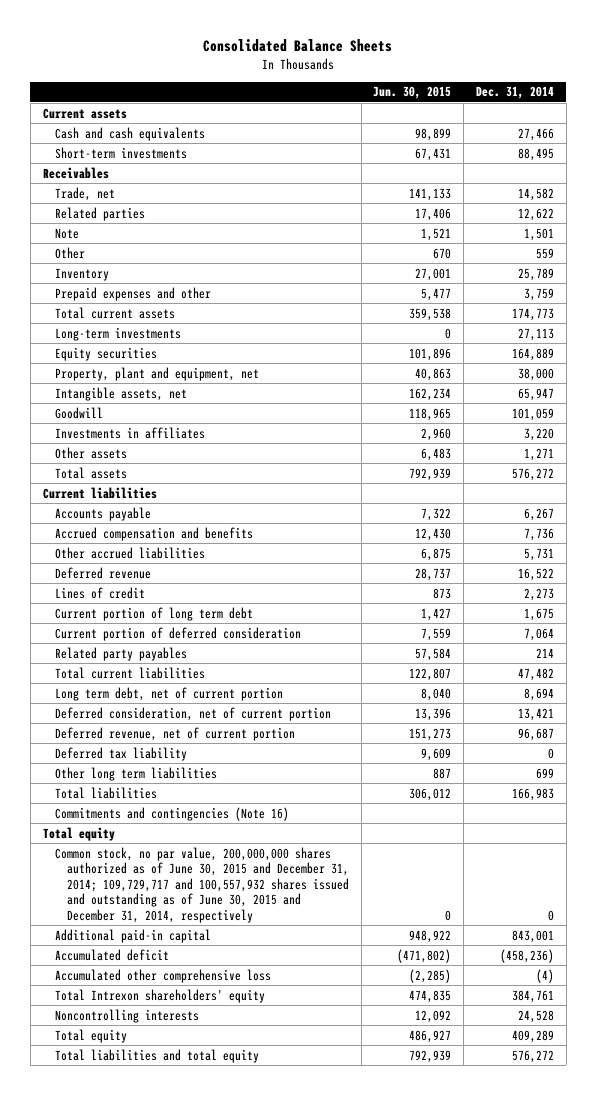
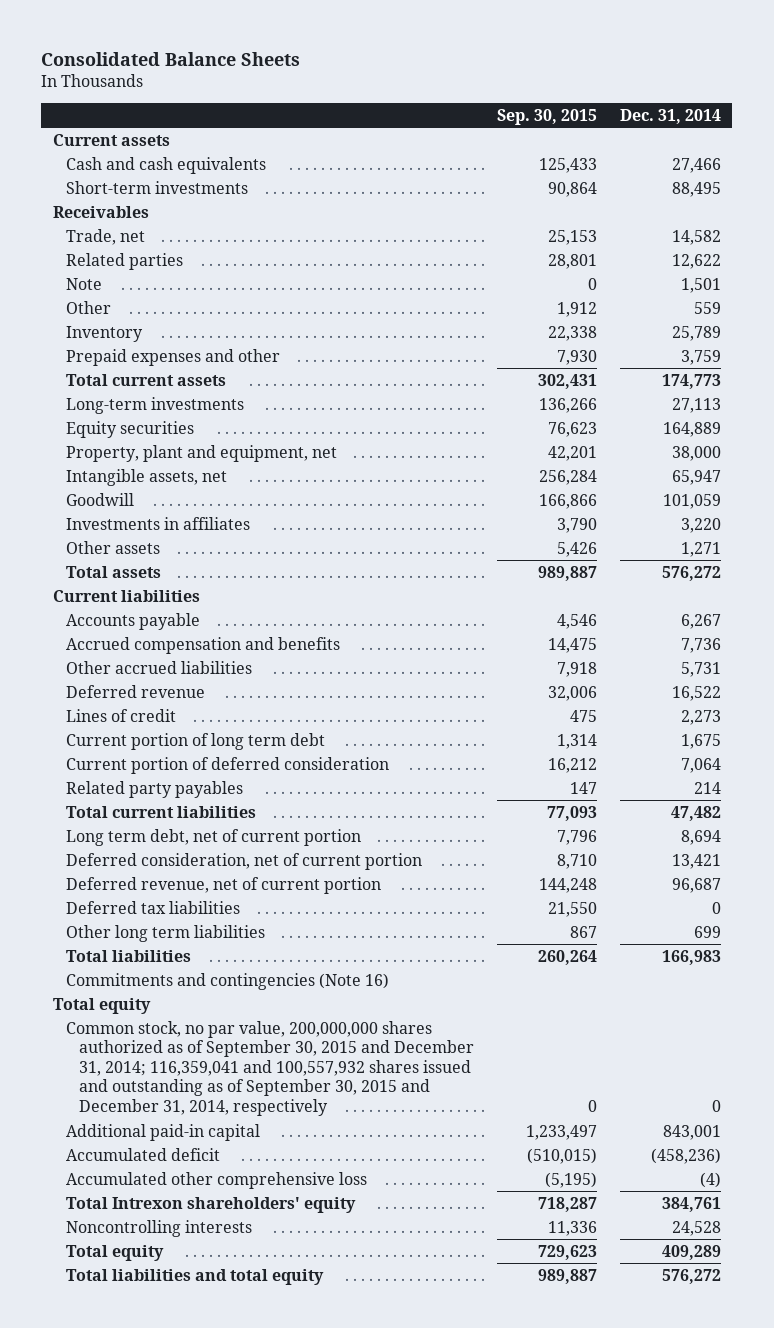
- | Jun. 30, 2015 | Dec. 31, 2014
+ | Sep. 30, 2015 | Dec. 31, 2014
- Deferred tax liability | 9,609 | 0
+ Deferred tax liabilities | 21,550 | 0
- Common stock, no par value, 200,000,000 shares authorized as of June 30, 2015 and December 31, 2014; 109,729,717 and 100,557,932 shares issued and outstanding as of June 30, 2015 and December 31, 2014, respectively | 0 | 0
+ Common stock, no par value, 200,000,000 shares authorized as of September 30, 2015 and December 31, 2014; 116,359,041 and 100,557,932 shares issued and outstanding as of September 30, 2015 and December 31, 2014, respectively | 0 | 0

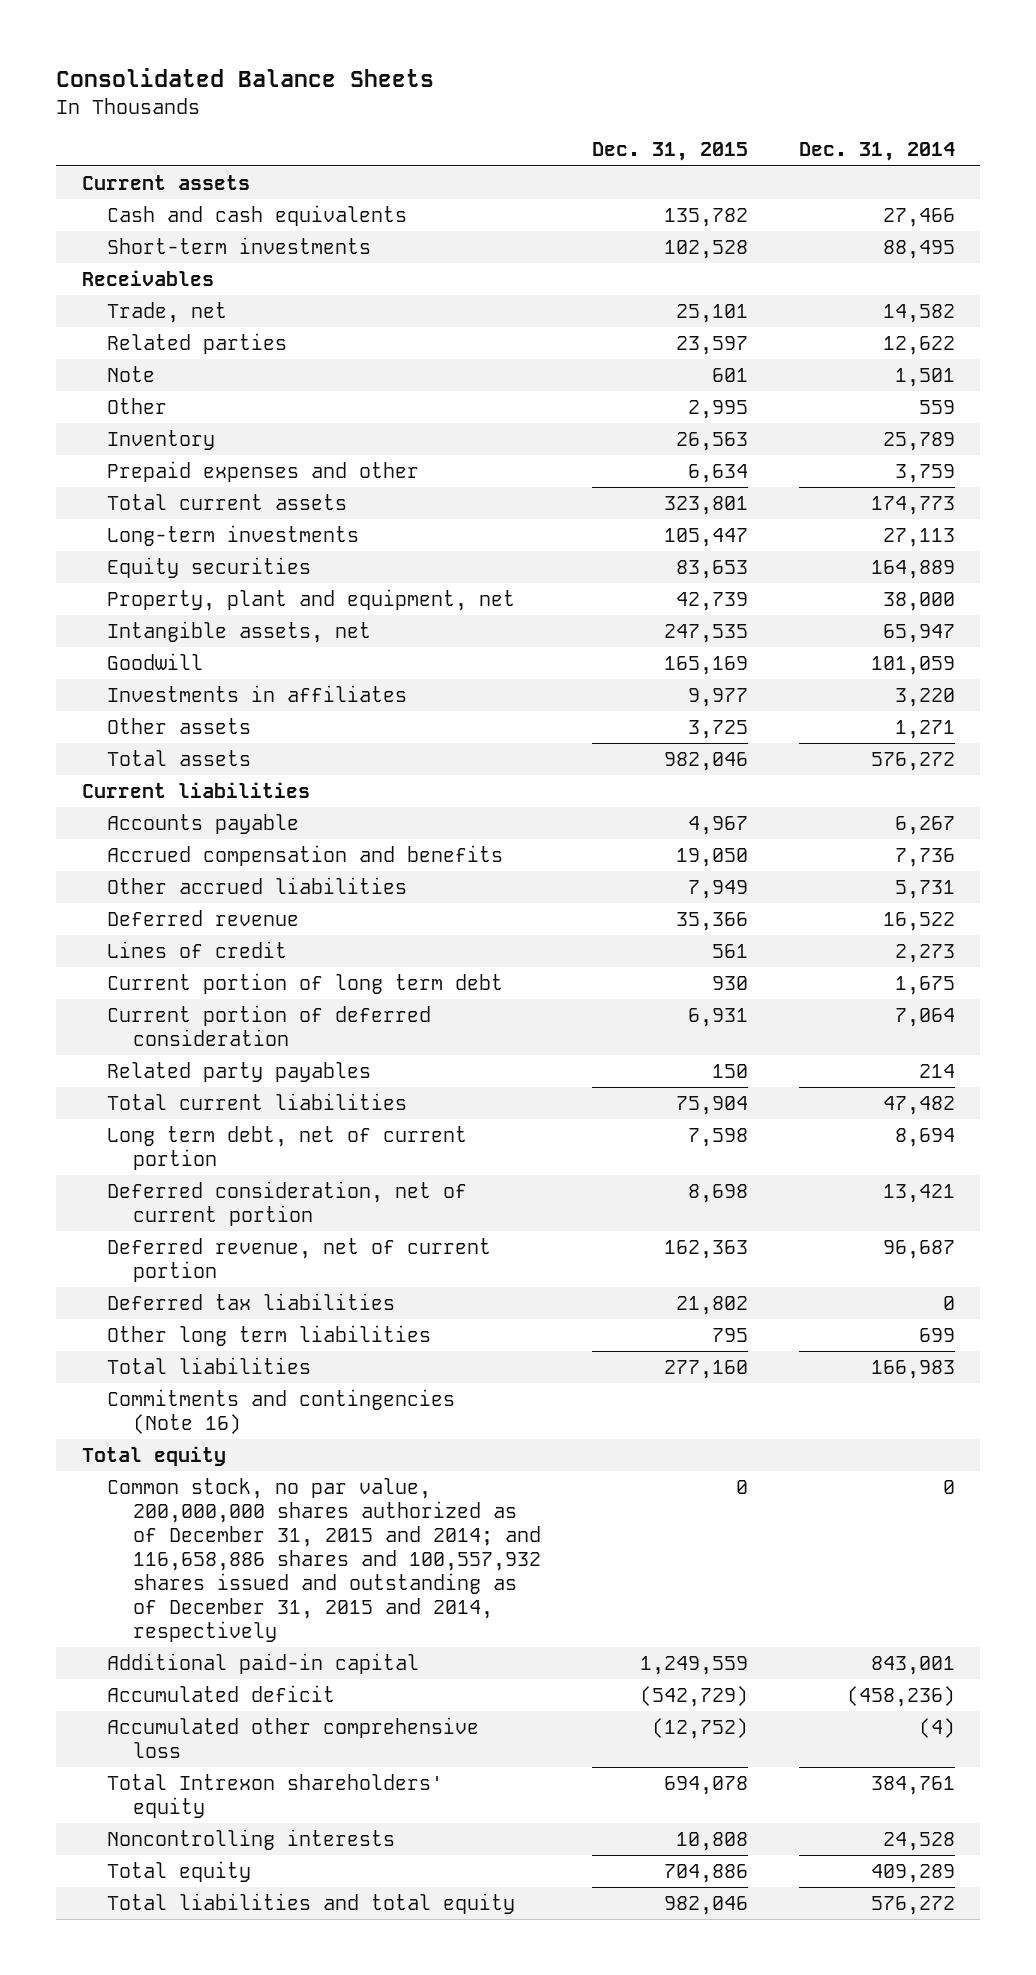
- | Sep. 30, 2015 | Dec. 31, 2014
+ | Dec. 31, 2015 | Dec. 31, 2014
- Common stock, no par value, 200,000,000 shares authorized as of September 30, 2015 and December 31, 2014; 116,359,041 and 100,557,932 shares issued and outstanding as of September 30, 2015 and December 31, 2014, respectively | 0 | 0
+ Common stock, no par value, 200,000,000 shares authorized as of December 31, 2015 and 2014; and 116,658,886 shares and 100,557,932 shares issued and outstanding as of December 31, 2015 and 2014, respectively | 0 | 0

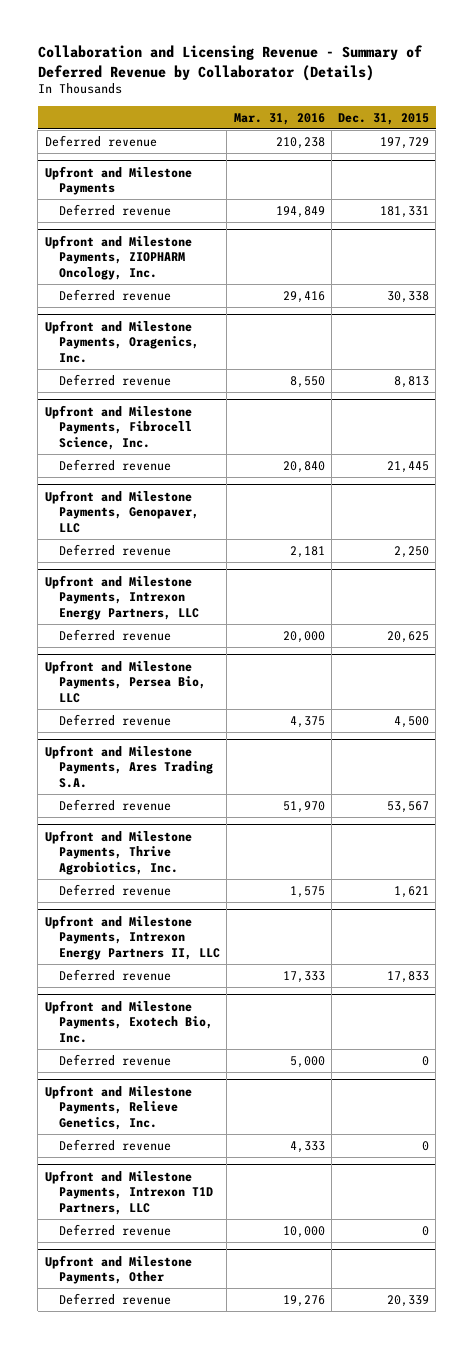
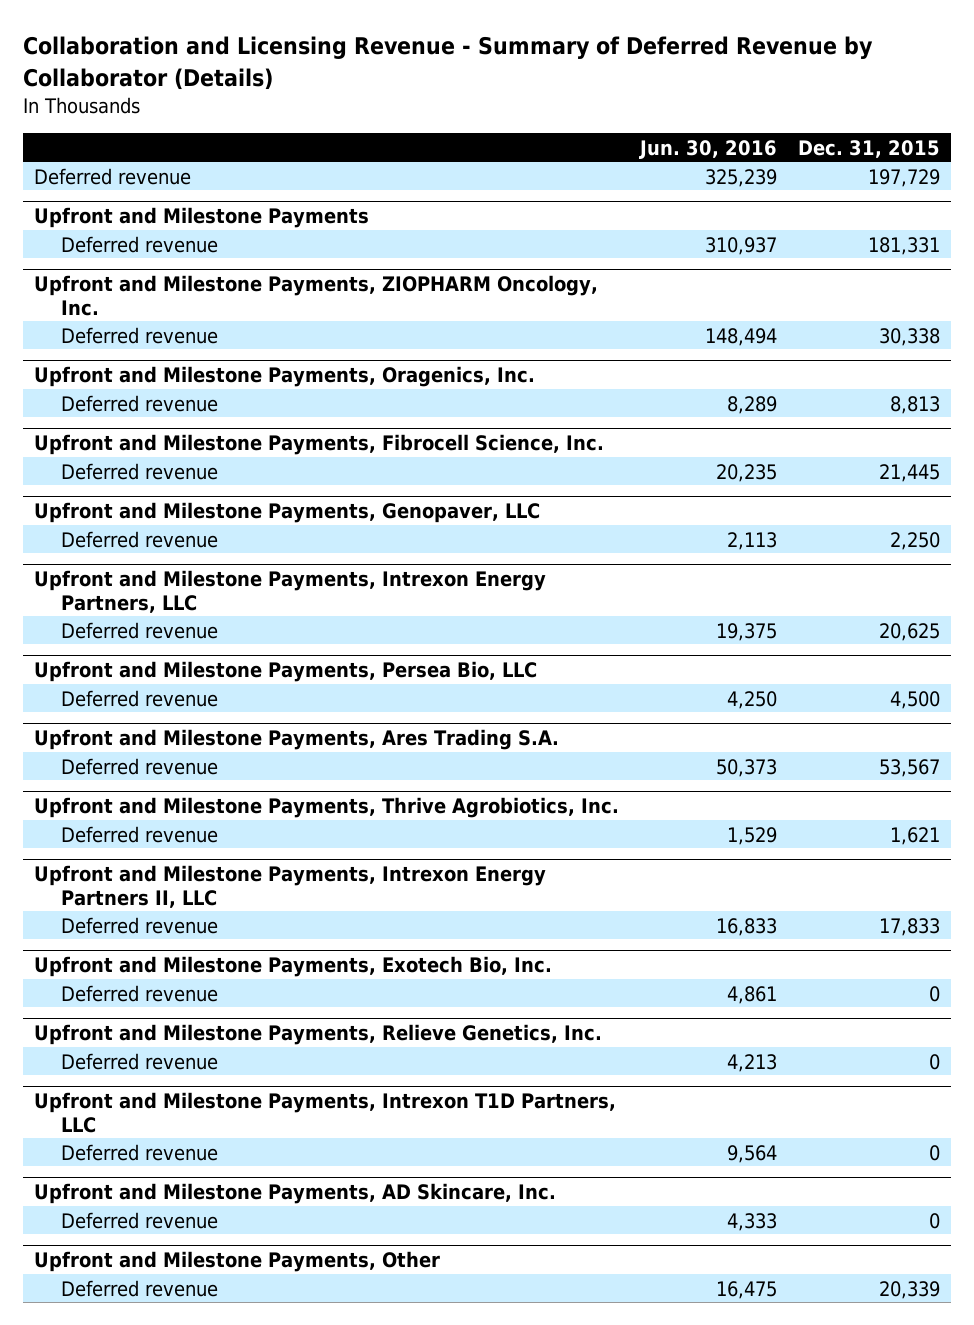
- | Mar. 31, 2016 | Dec. 31, 2015
+ | Jun. 30, 2016 | Dec. 31, 2015
+ Upfront and Milestone Payments, AD Skincare, Inc.
+ Deferred revenue | 4,333 | 0

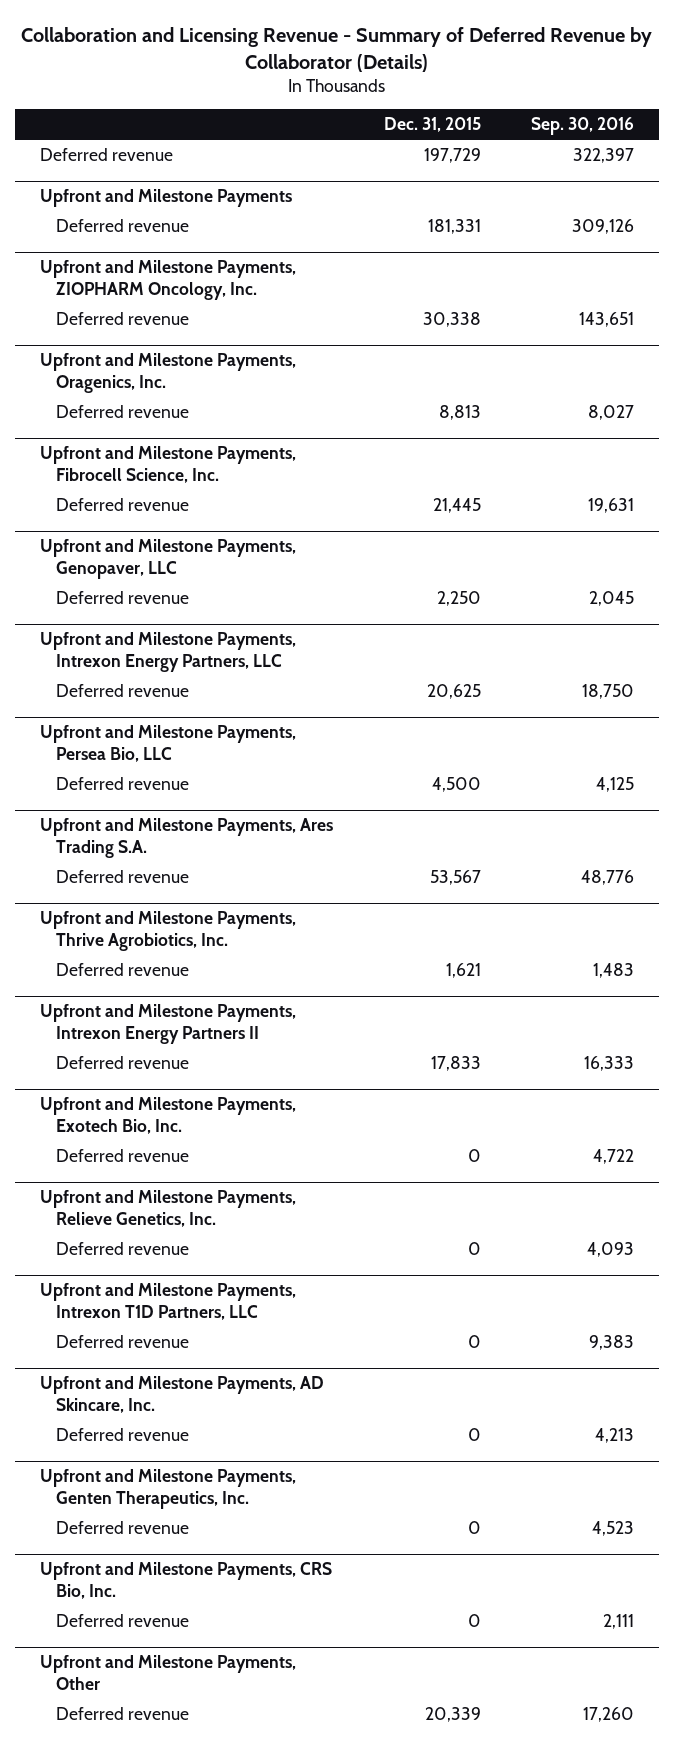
- | Jun. 30, 2016 | Dec. 31, 2015
+ | Dec. 31, 2015 | Sep. 30, 2016
- Upfront and Milestone Payments, Intrexon Energy Partners II, LLC
+ Upfront and Milestone Payments, Intrexon Energy Partners II
+ Upfront and Milestone Payments, Genten Therapeutics, Inc.
+ Deferred revenue | 0 | 4,523
+ Upfront and Milestone Payments, CRS Bio, Inc.
+ Deferred revenue | 0 | 2,111

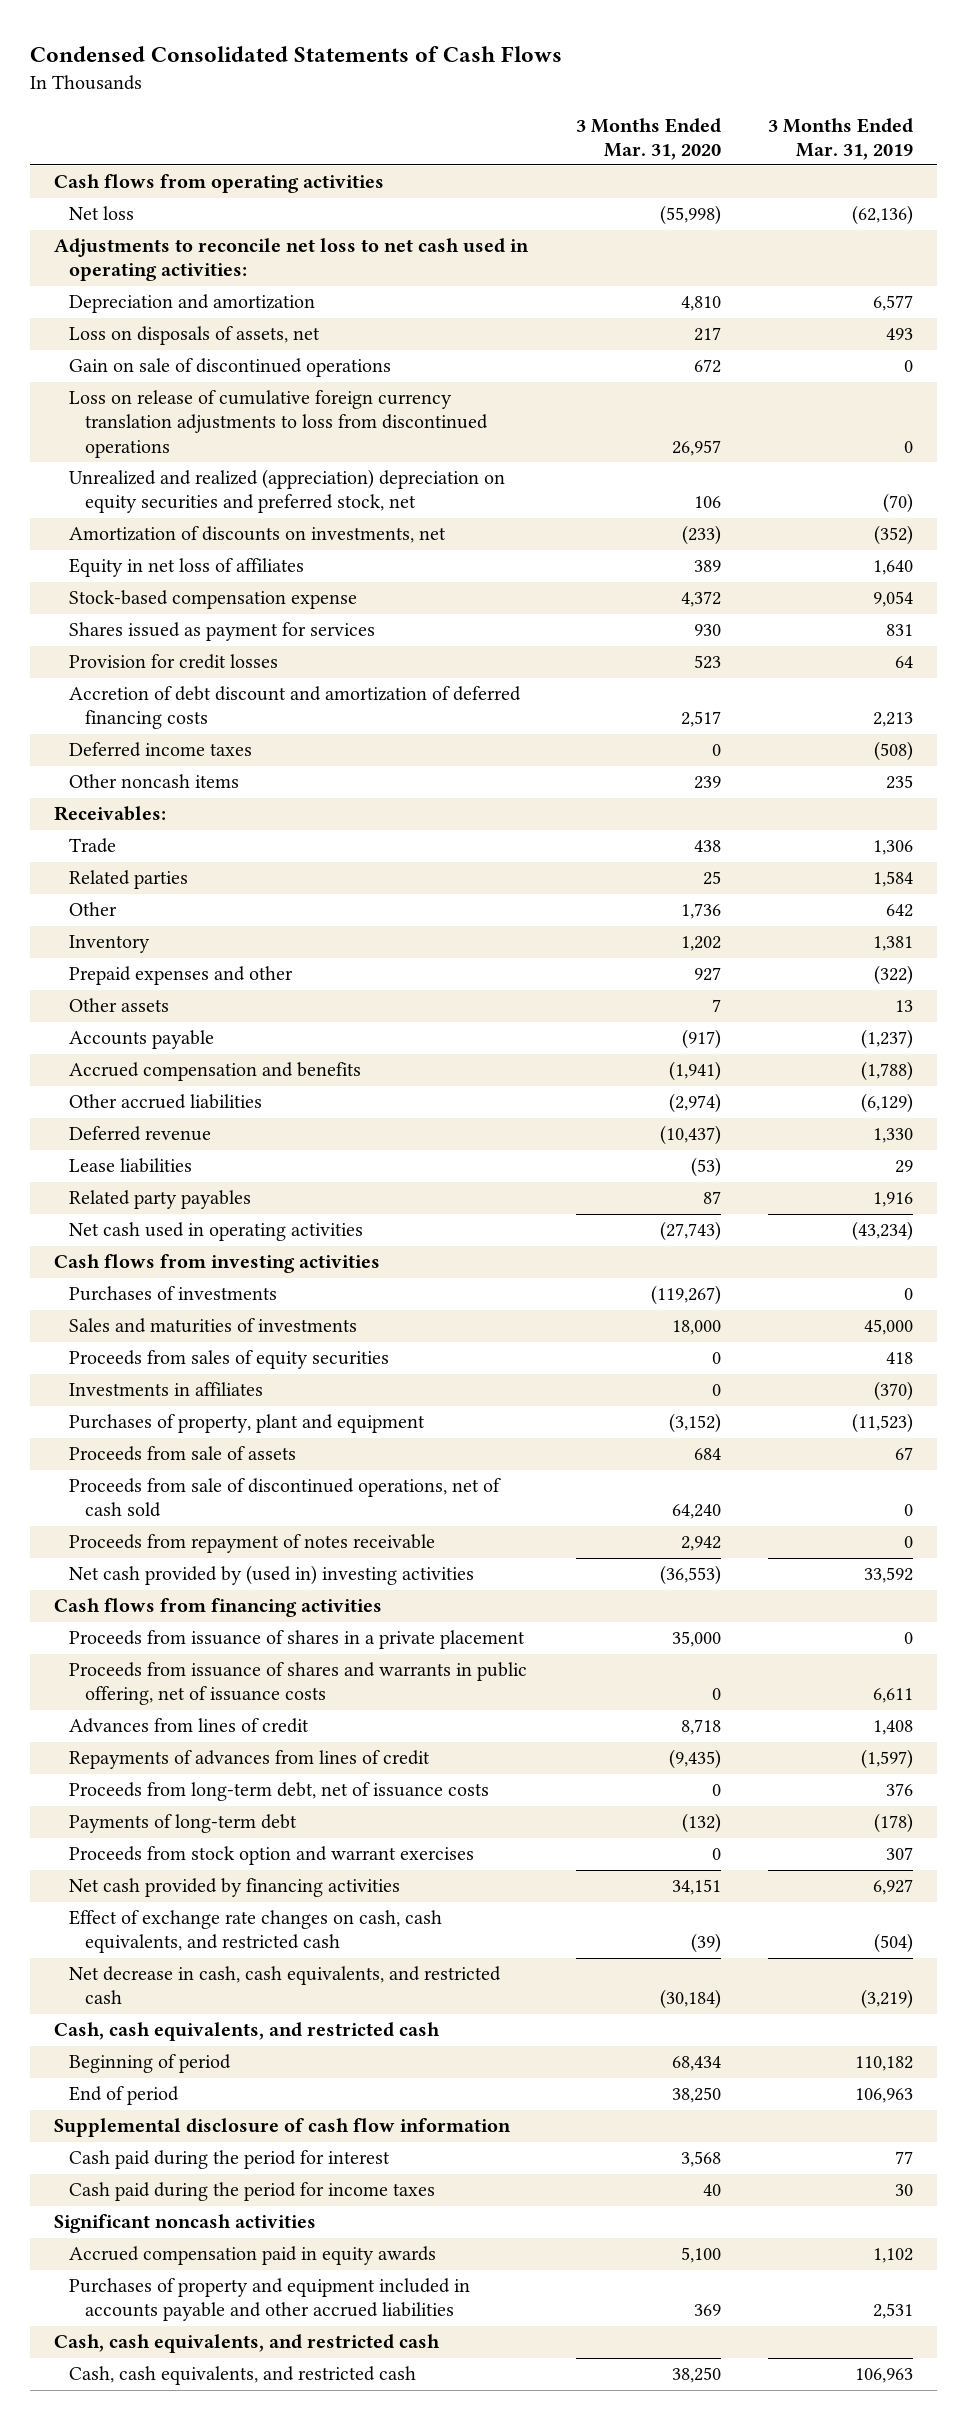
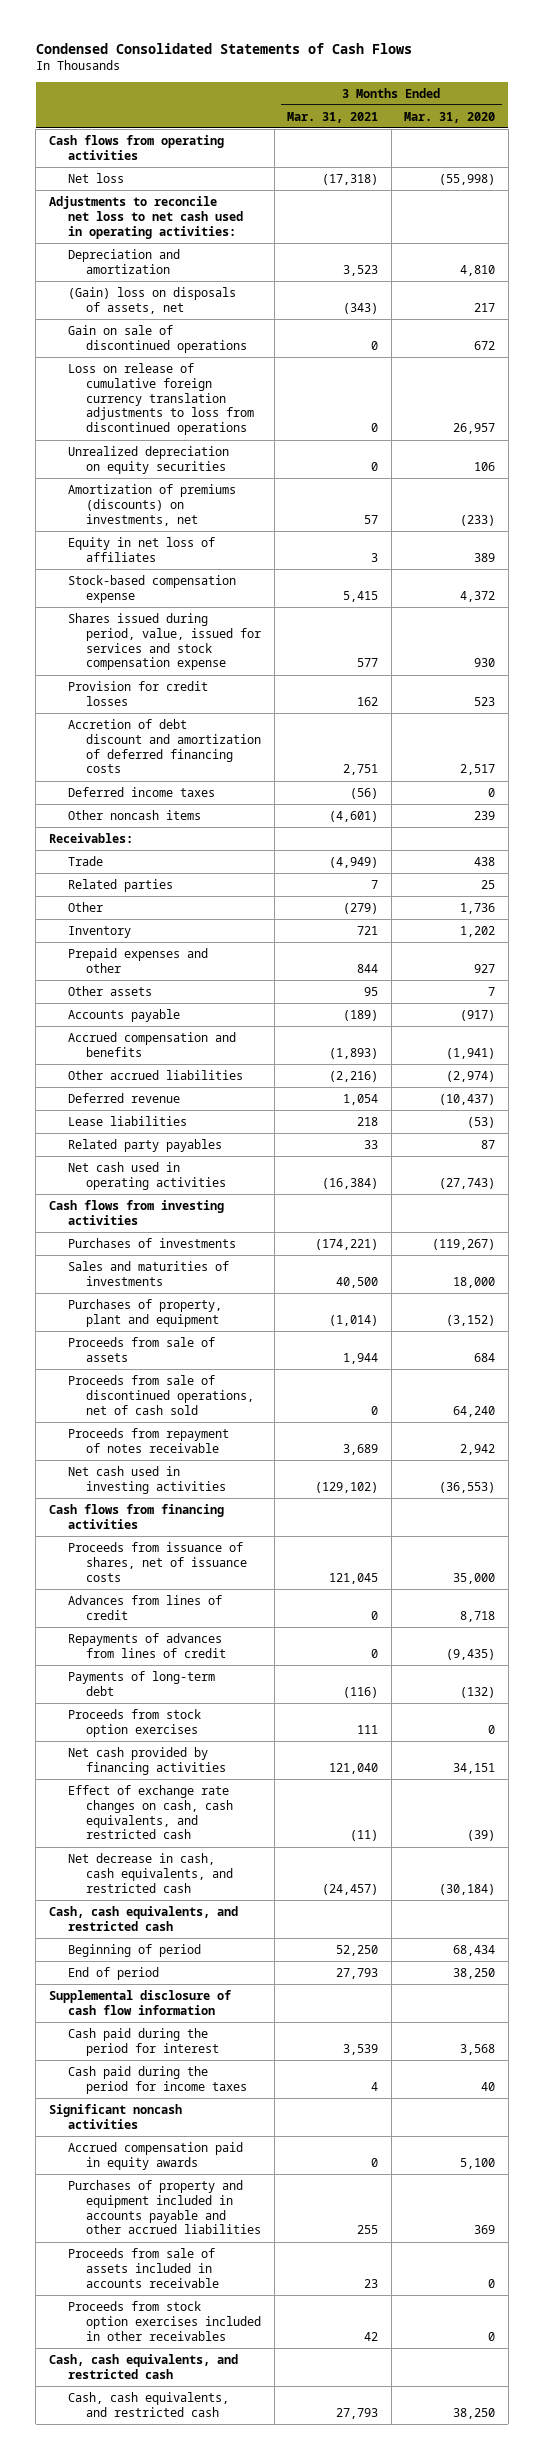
- | 3 Months Ended Mar. 31, 2020 | 3 Months Ended Mar. 31, 2019
+ | 3 Months Ended Mar. 31, 2021 | 3 Months Ended Mar. 31, 2020
- Loss on disposals of assets, net | 217 | 493
+ (Gain) loss on disposals of assets, net | (343) | 217
- Unrealized and realized (appreciation) depreciation on equity securities and preferred stock, net | 106 | (70)
- Amortization of discounts on investments, net | (233) | (352)
+ Unrealized depreciation on equity securities | 0 | 106
+ Amortization of premiums (discounts) on investments, net | 57 | (233)
- Shares issued as payment for services | 930 | 831
+ Shares issued during period, value, issued for services and stock compensation expense | 577 | 930
- Proceeds from sales of equity securities | 0 | 418
- Investments in affiliates | 0 | (370)
- Net cash provided by (used in) investing activities | (36,553) | 33,592
+ Net cash used in investing activities | (129,102) | (36,553)
- Proceeds from issuance of shares in a private placement | 35,000 | 0
- Proceeds from issuance of shares and warrants in public offering, net of issuance costs | 0 | 6,611
+ Proceeds from issuance of shares, net of issuance costs | 121,045 | 35,000
- Proceeds from long-term debt, net of issuance costs | 0 | 376
- Proceeds from stock option and warrant exercises | 0 | 307
+ Proceeds from stock option exercises | 111 | 0
+ Proceeds from sale of assets included in accounts receivable | 23 | 0
+ Proceeds from stock option exercises included in other receivables | 42 | 0

